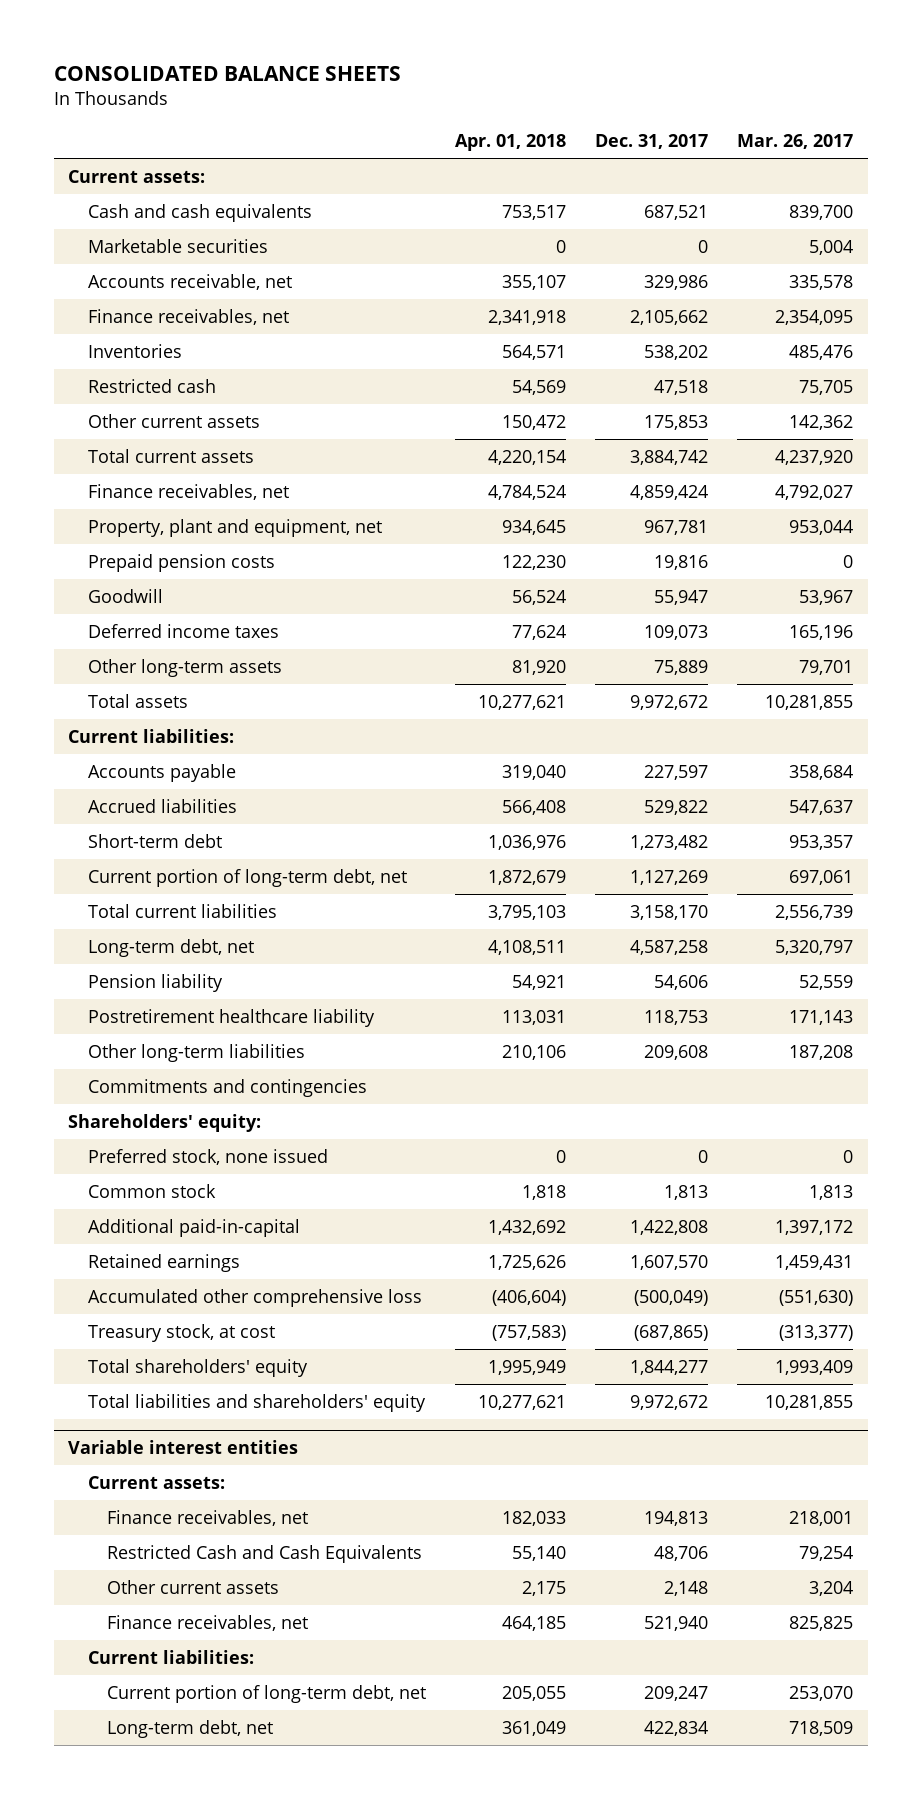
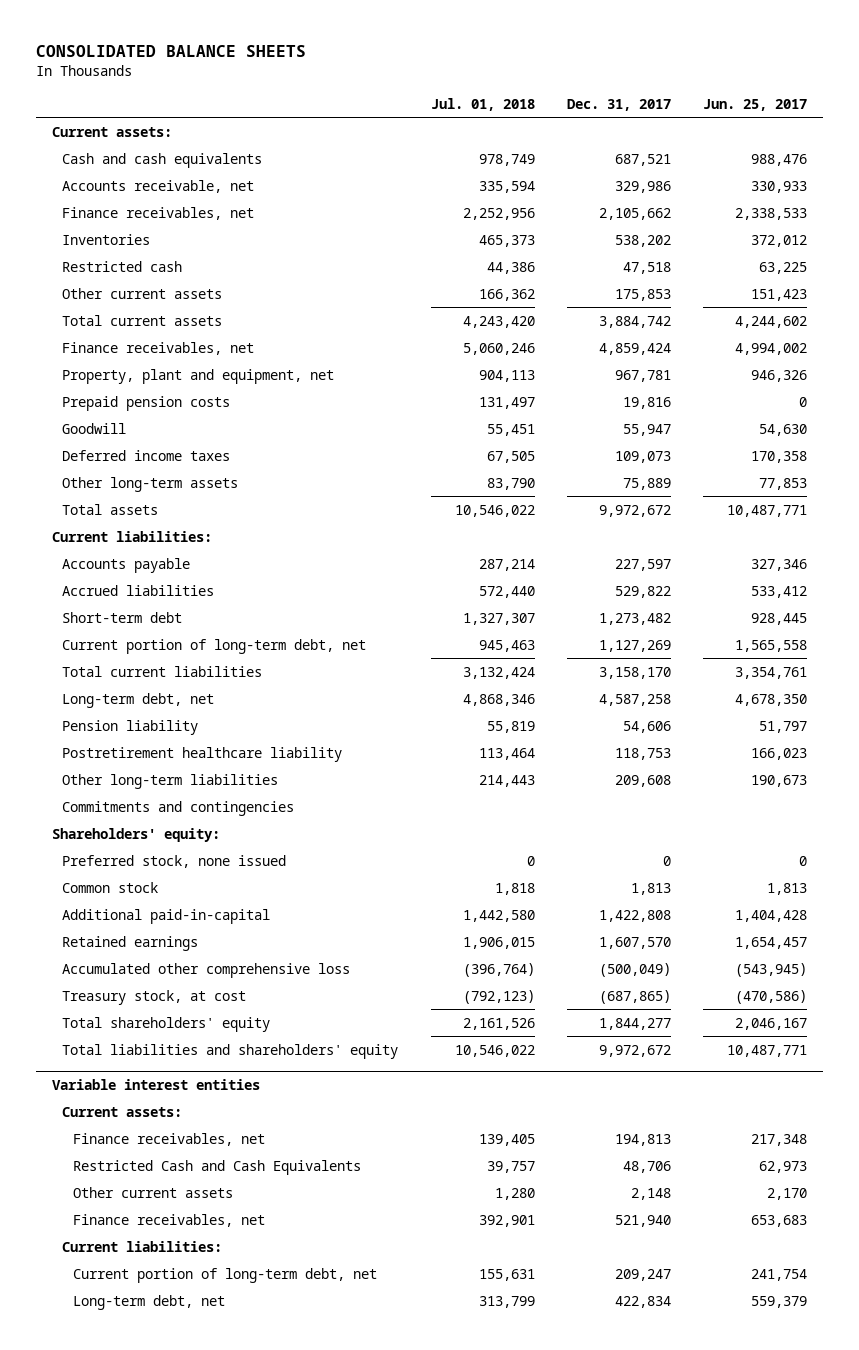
- | Apr. 01, 2018 | Dec. 31, 2017 | Mar. 26, 2017
+ | Jul. 01, 2018 | Dec. 31, 2017 | Jun. 25, 2017
- Marketable securities | 0 | 0 | 5,004

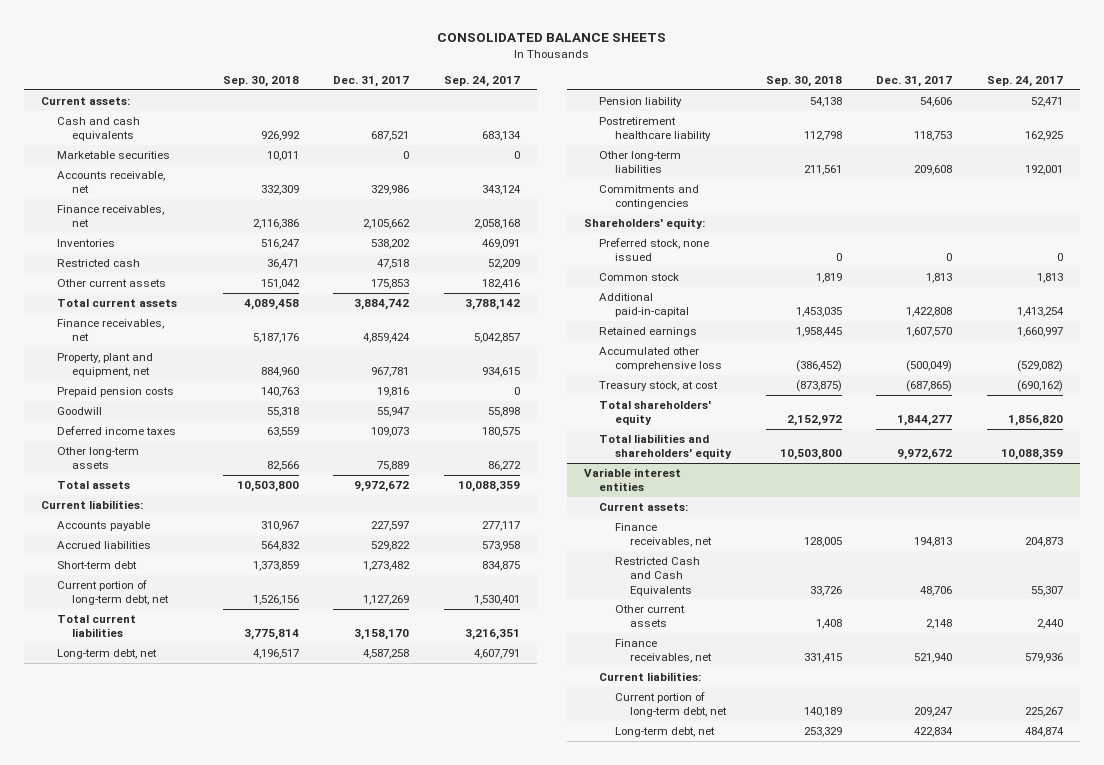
- | Jul. 01, 2018 | Dec. 31, 2017 | Jun. 25, 2017
+ | Sep. 30, 2018 | Dec. 31, 2017 | Sep. 24, 2017
+ Marketable securities | 10,011 | 0 | 0

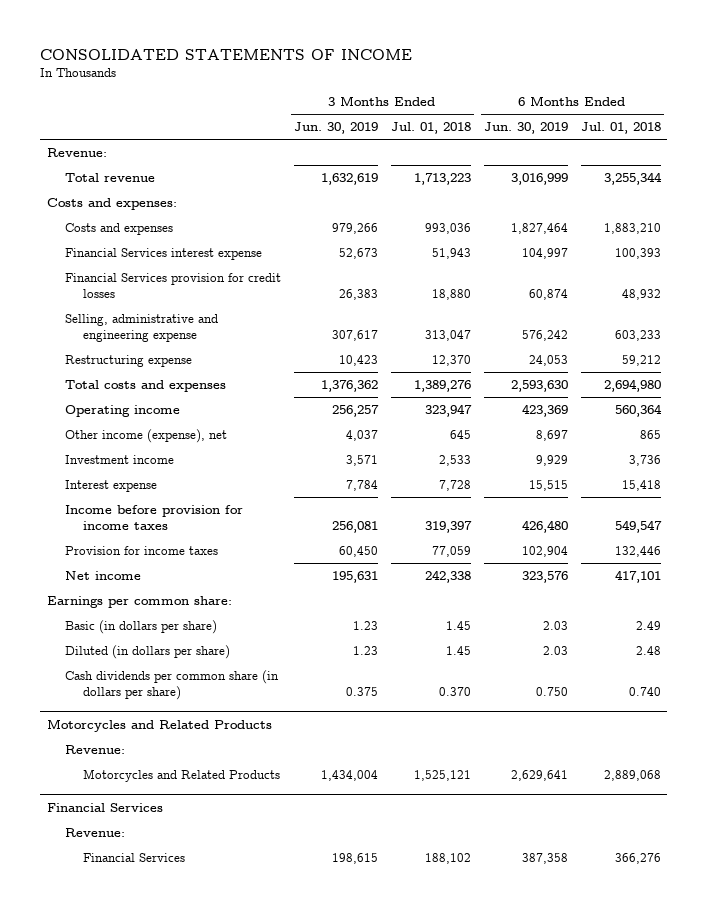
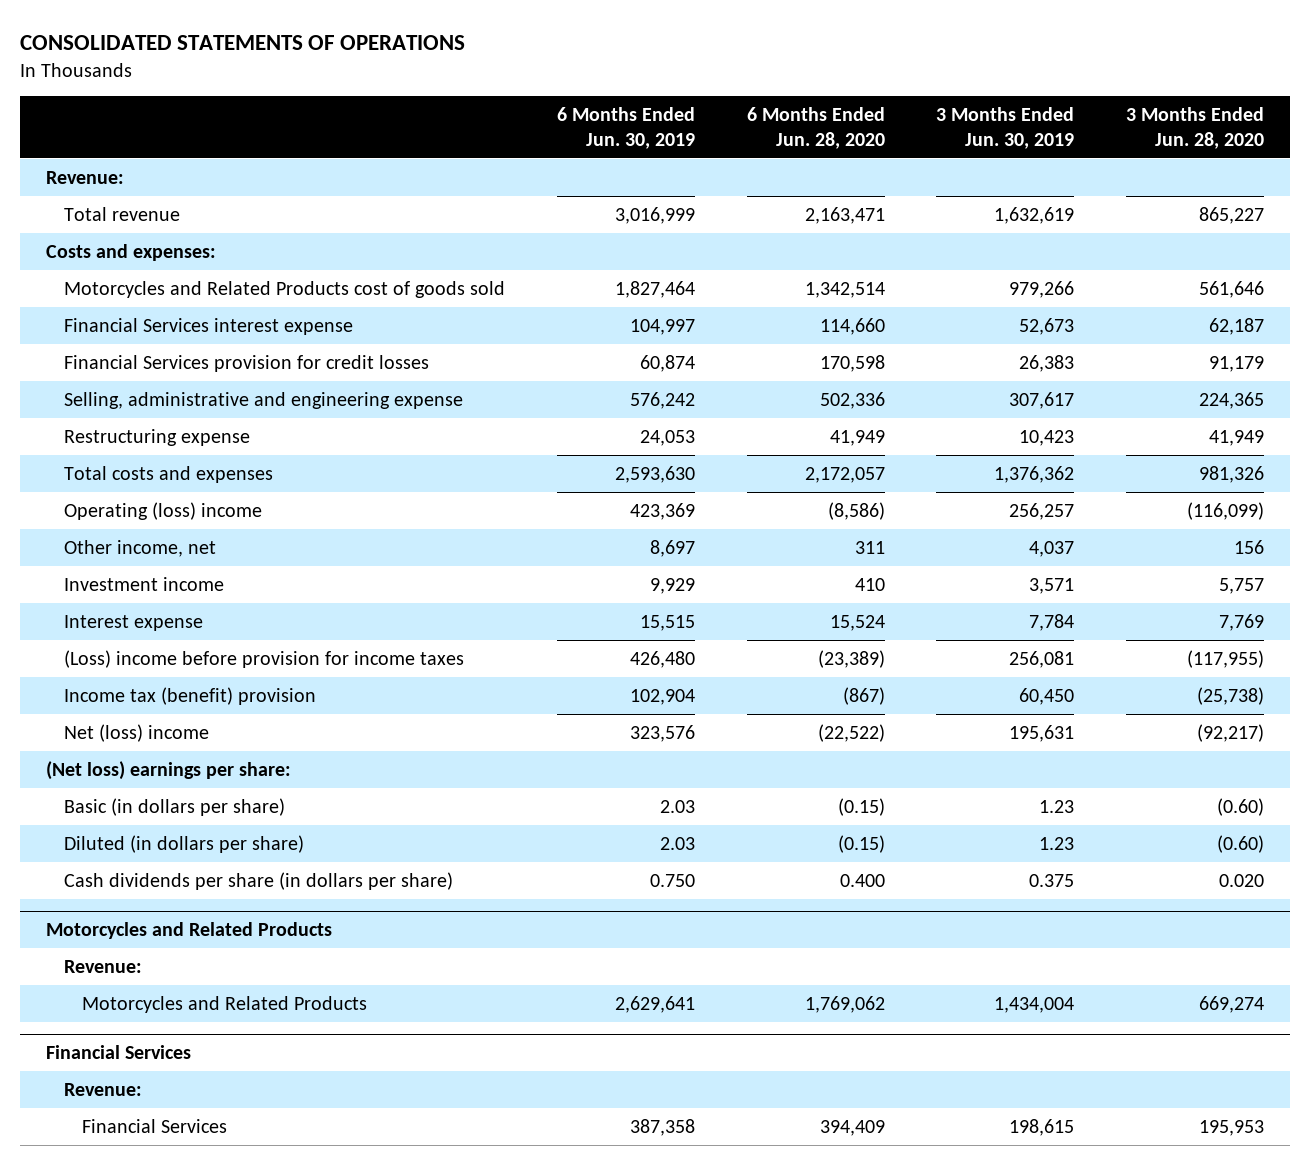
- CONSOLIDATED STATEMENTS OF INCOME
+ CONSOLIDATED STATEMENTS OF OPERATIONS
- | 3 Months Ended Jun. 30, 2019 | 3 Months Ended Jul. 01, 2018 | 6 Months Ended Jun. 30, 2019 | 6 Months Ended Jul. 01, 2018
+ | 6 Months Ended Jun. 30, 2019 | 6 Months Ended Jun. 28, 2020 | 3 Months Ended Jun. 30, 2019 | 3 Months Ended Jun. 28, 2020
- Costs and expenses | 979,266 | 993,036 | 1,827,464 | 1,883,210
+ Motorcycles and Related Products cost of goods sold | 1,827,464 | 1,342,514 | 979,266 | 561,646
- Operating income | 256,257 | 323,947 | 423,369 | 560,364
- Other income (expense), net | 4,037 | 645 | 8,697 | 865
+ Operating (loss) income | 423,369 | (8,586) | 256,257 | (116,099)
+ Other income, net | 8,697 | 311 | 4,037 | 156
- Income before provision for income taxes | 256,081 | 319,397 | 426,480 | 549,547
- Provision for income taxes | 60,450 | 77,059 | 102,904 | 132,446
- Net income | 195,631 | 242,338 | 323,576 | 417,101
- Earnings per common share:
+ (Loss) income before provision for income taxes | 426,480 | (23,389) | 256,081 | (117,955)
+ Income tax (benefit) provision | 102,904 | (867) | 60,450 | (25,738)
+ Net (loss) income | 323,576 | (22,522) | 195,631 | (92,217)
+ (Net loss) earnings per share:
- Cash dividends per common share (in dollars per share) | 0.375 | 0.370 | 0.750 | 0.740
+ Cash dividends per share (in dollars per share) | 0.750 | 0.400 | 0.375 | 0.020

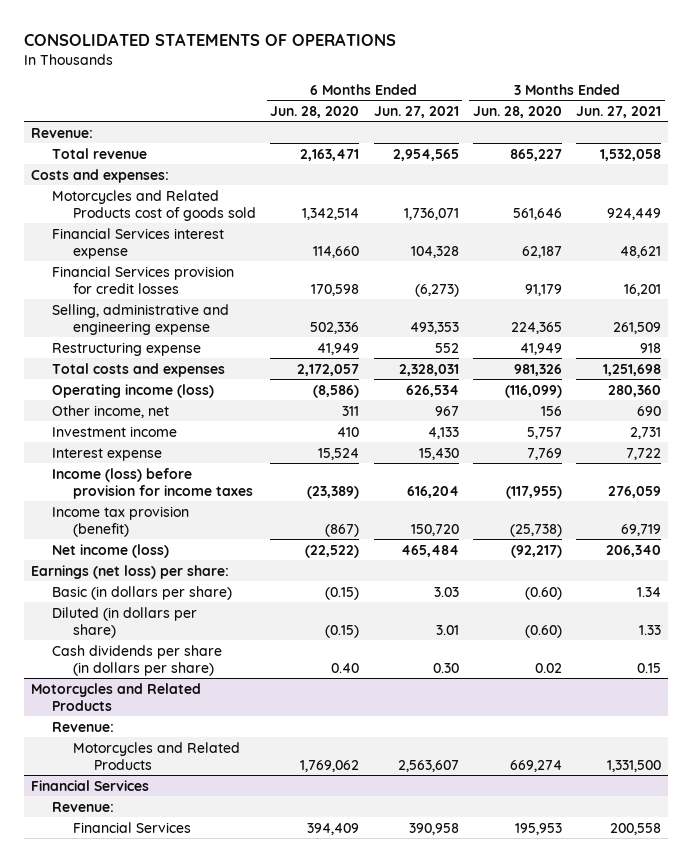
- | 6 Months Ended Jun. 30, 2019 | 6 Months Ended Jun. 28, 2020 | 3 Months Ended Jun. 30, 2019 | 3 Months Ended Jun. 28, 2020
+ | 6 Months Ended Jun. 28, 2020 | 6 Months Ended Jun. 27, 2021 | 3 Months Ended Jun. 28, 2020 | 3 Months Ended Jun. 27, 2021
- Operating (loss) income | 423,369 | (8,586) | 256,257 | (116,099)
+ Operating income (loss) | (8,586) | 626,534 | (116,099) | 280,360
- (Loss) income before provision for income taxes | 426,480 | (23,389) | 256,081 | (117,955)
- Income tax (benefit) provision | 102,904 | (867) | 60,450 | (25,738)
- Net (loss) income | 323,576 | (22,522) | 195,631 | (92,217)
- (Net loss) earnings per share:
+ Income (loss) before provision for income taxes | (23,389) | 616,204 | (117,955) | 276,059
+ Income tax provision (benefit) | (867) | 150,720 | (25,738) | 69,719
+ Net income (loss) | (22,522) | 465,484 | (92,217) | 206,340
+ Earnings (net loss) per share:
- Cash dividends per share (in dollars per share) | 0.750 | 0.400 | 0.375 | 0.020
+ Cash dividends per share (in dollars per share) | 0.40 | 0.30 | 0.02 | 0.15

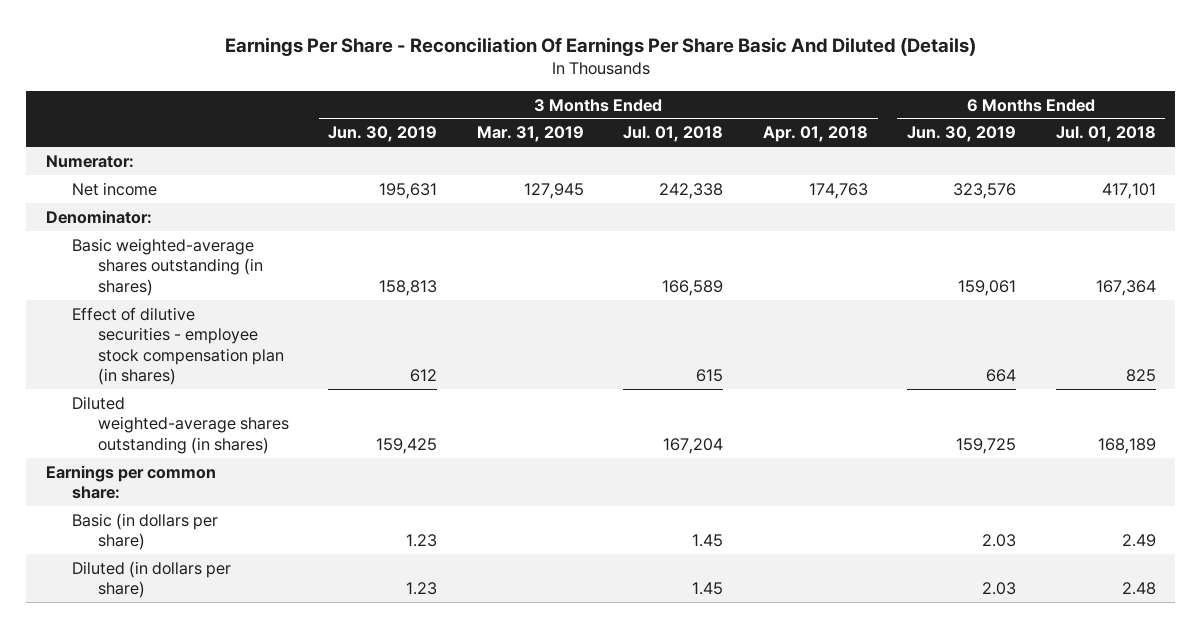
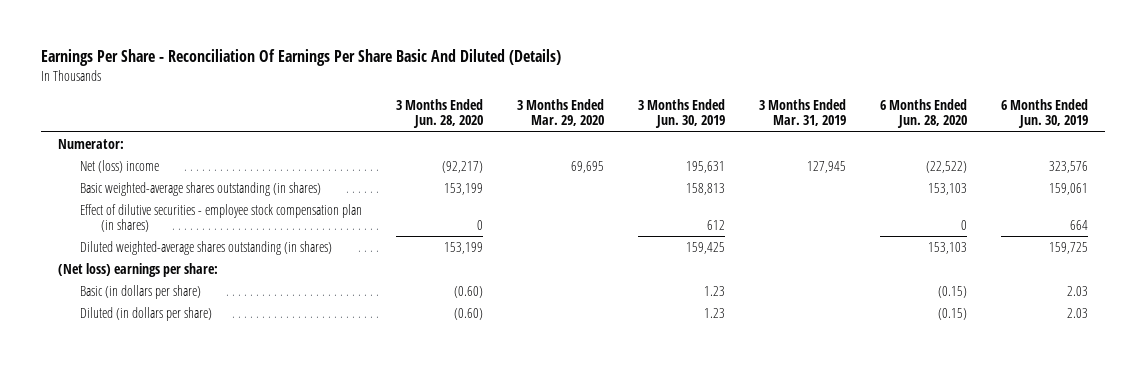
- | 3 Months Ended Jun. 30, 2019 | 3 Months Ended Mar. 31, 2019 | 3 Months Ended Jul. 01, 2018 | 3 Months Ended Apr. 01, 2018 | 6 Months Ended Jun. 30, 2019 | 6 Months Ended Jul. 01, 2018
+ | 3 Months Ended Jun. 28, 2020 | 3 Months Ended Mar. 29, 2020 | 3 Months Ended Jun. 30, 2019 | 3 Months Ended Mar. 31, 2019 | 6 Months Ended Jun. 28, 2020 | 6 Months Ended Jun. 30, 2019
- Net income | 195,631 | 127,945 | 242,338 | 174,763 | 323,576 | 417,101
- Denominator:
+ Net (loss) income | (92,217) | 69,695 | 195,631 | 127,945 | (22,522) | 323,576
- Earnings per common share:
+ (Net loss) earnings per share:

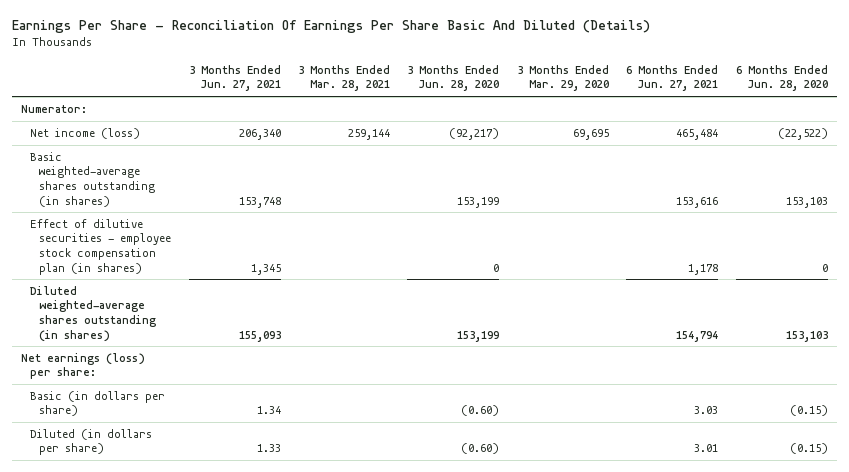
- | 3 Months Ended Jun. 28, 2020 | 3 Months Ended Mar. 29, 2020 | 3 Months Ended Jun. 30, 2019 | 3 Months Ended Mar. 31, 2019 | 6 Months Ended Jun. 28, 2020 | 6 Months Ended Jun. 30, 2019
+ | 3 Months Ended Jun. 27, 2021 | 3 Months Ended Mar. 28, 2021 | 3 Months Ended Jun. 28, 2020 | 3 Months Ended Mar. 29, 2020 | 6 Months Ended Jun. 27, 2021 | 6 Months Ended Jun. 28, 2020
- Net (loss) income | (92,217) | 69,695 | 195,631 | 127,945 | (22,522) | 323,576
+ Net income (loss) | 206,340 | 259,144 | (92,217) | 69,695 | 465,484 | (22,522)
- (Net loss) earnings per share:
+ Net earnings (loss) per share:

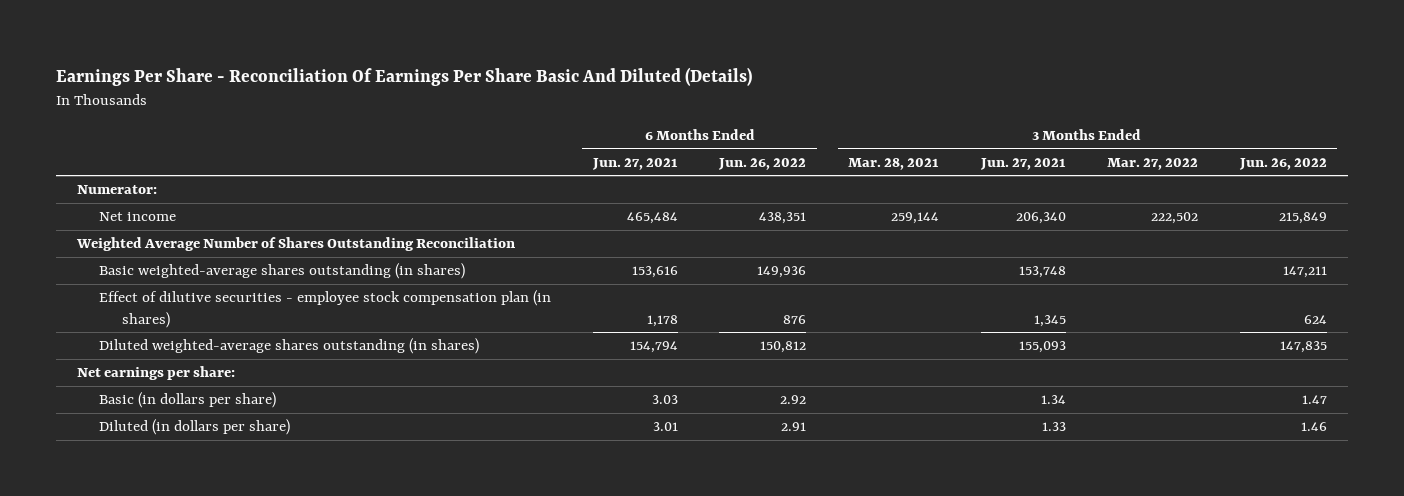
- | 3 Months Ended Jun. 27, 2021 | 3 Months Ended Mar. 28, 2021 | 3 Months Ended Jun. 28, 2020 | 3 Months Ended Mar. 29, 2020 | 6 Months Ended Jun. 27, 2021 | 6 Months Ended Jun. 28, 2020
+ | 6 Months Ended Jun. 27, 2021 | 6 Months Ended Jun. 26, 2022 | 3 Months Ended Mar. 28, 2021 | 3 Months Ended Jun. 27, 2021 | 3 Months Ended Mar. 27, 2022 | 3 Months Ended Jun. 26, 2022
- Net income (loss) | 206,340 | 259,144 | (92,217) | 69,695 | 465,484 | (22,522)
+ Net income | 465,484 | 438,351 | 259,144 | 206,340 | 222,502 | 215,849
+ Weighted Average Number of Shares Outstanding Reconciliation
- Net earnings (loss) per share:
+ Net earnings per share:

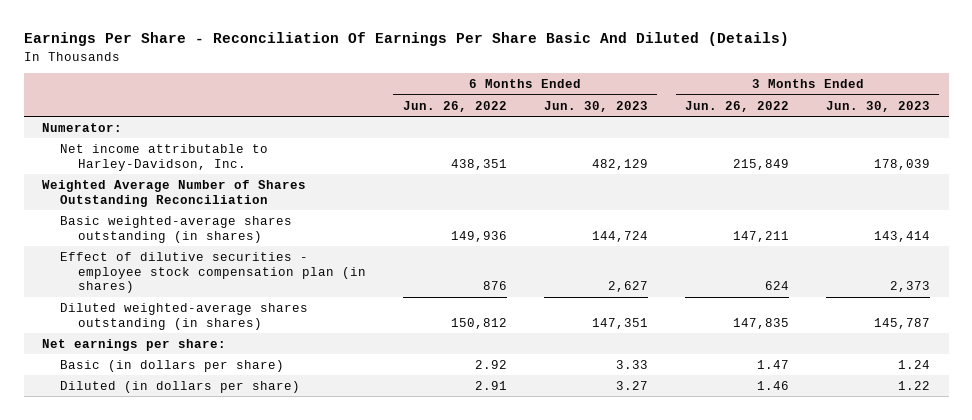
- | 6 Months Ended Jun. 27, 2021 | 6 Months Ended Jun. 26, 2022 | 3 Months Ended Mar. 28, 2021 | 3 Months Ended Jun. 27, 2021 | 3 Months Ended Mar. 27, 2022 | 3 Months Ended Jun. 26, 2022
+ | 6 Months Ended Jun. 26, 2022 | 6 Months Ended Jun. 30, 2023 | 3 Months Ended Jun. 26, 2022 | 3 Months Ended Jun. 30, 2023
- Net income | 465,484 | 438,351 | 259,144 | 206,340 | 222,502 | 215,849
+ Net income attributable to Harley-Davidson, Inc. | 438,351 | 482,129 | 215,849 | 178,039

